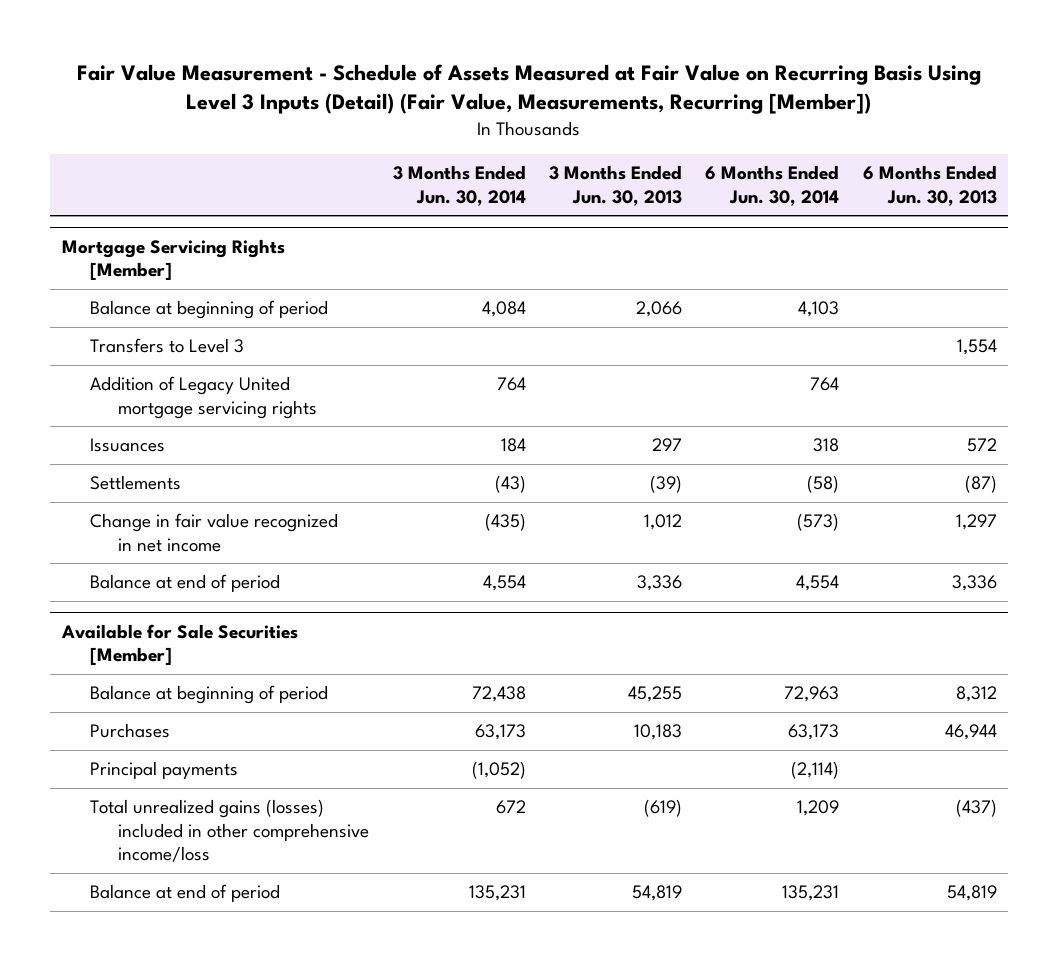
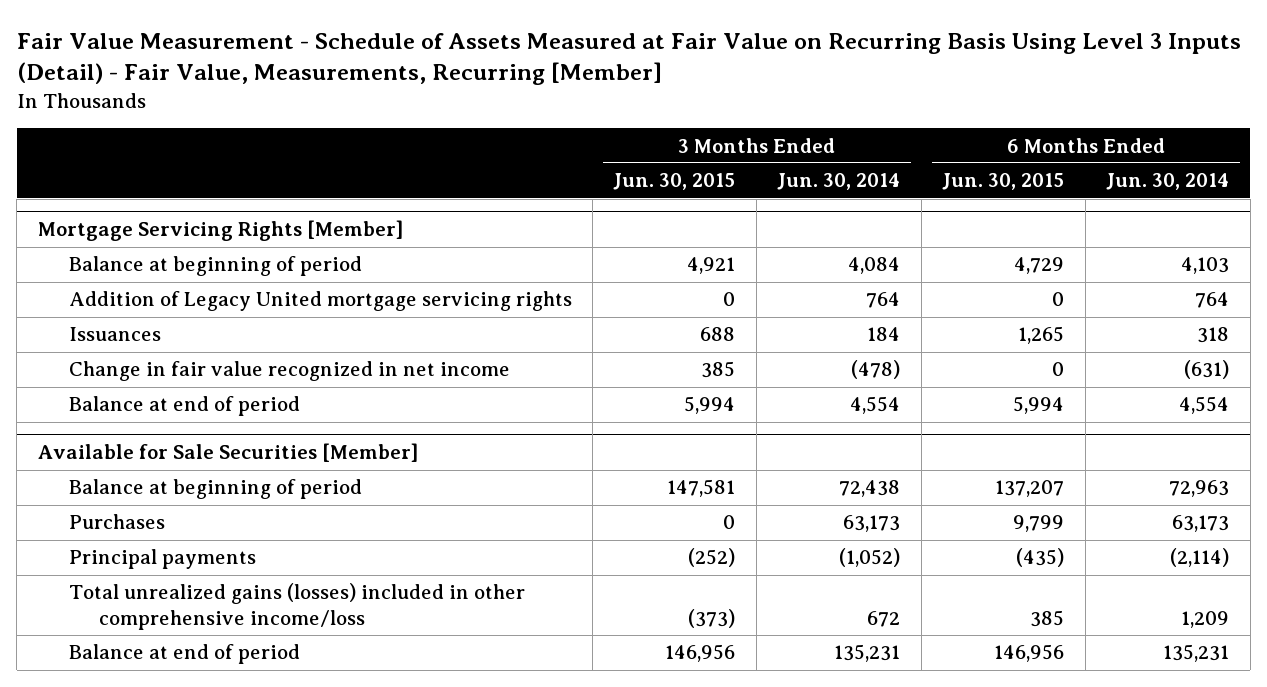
- Fair Value Measurement - Schedule of Assets Measured at Fair Value on Recurring Basis Using Level 3 Inputs (Detail) (Fair Value, Measurements, Recurring [Member])
+ Fair Value Measurement - Schedule of Assets Measured at Fair Value on Recurring Basis Using Level 3 Inputs (Detail) - Fair Value, Measurements, Recurring [Member]
- | 3 Months Ended Jun. 30, 2014 | 3 Months Ended Jun. 30, 2013 | 6 Months Ended Jun. 30, 2014 | 6 Months Ended Jun. 30, 2013
+ | 3 Months Ended Jun. 30, 2015 | 3 Months Ended Jun. 30, 2014 | 6 Months Ended Jun. 30, 2015 | 6 Months Ended Jun. 30, 2014
@ Mortgage Servicing Rights [Member]
- Transfers to Level 3 | | | | 1,554
- Settlements | (43) | (39) | (58) | (87)
- Change in fair value recognized in net income | (435) | 1,012 | (573) | 1,297
+ Change in fair value recognized in net income | 385 | (478) | 0 | (631)

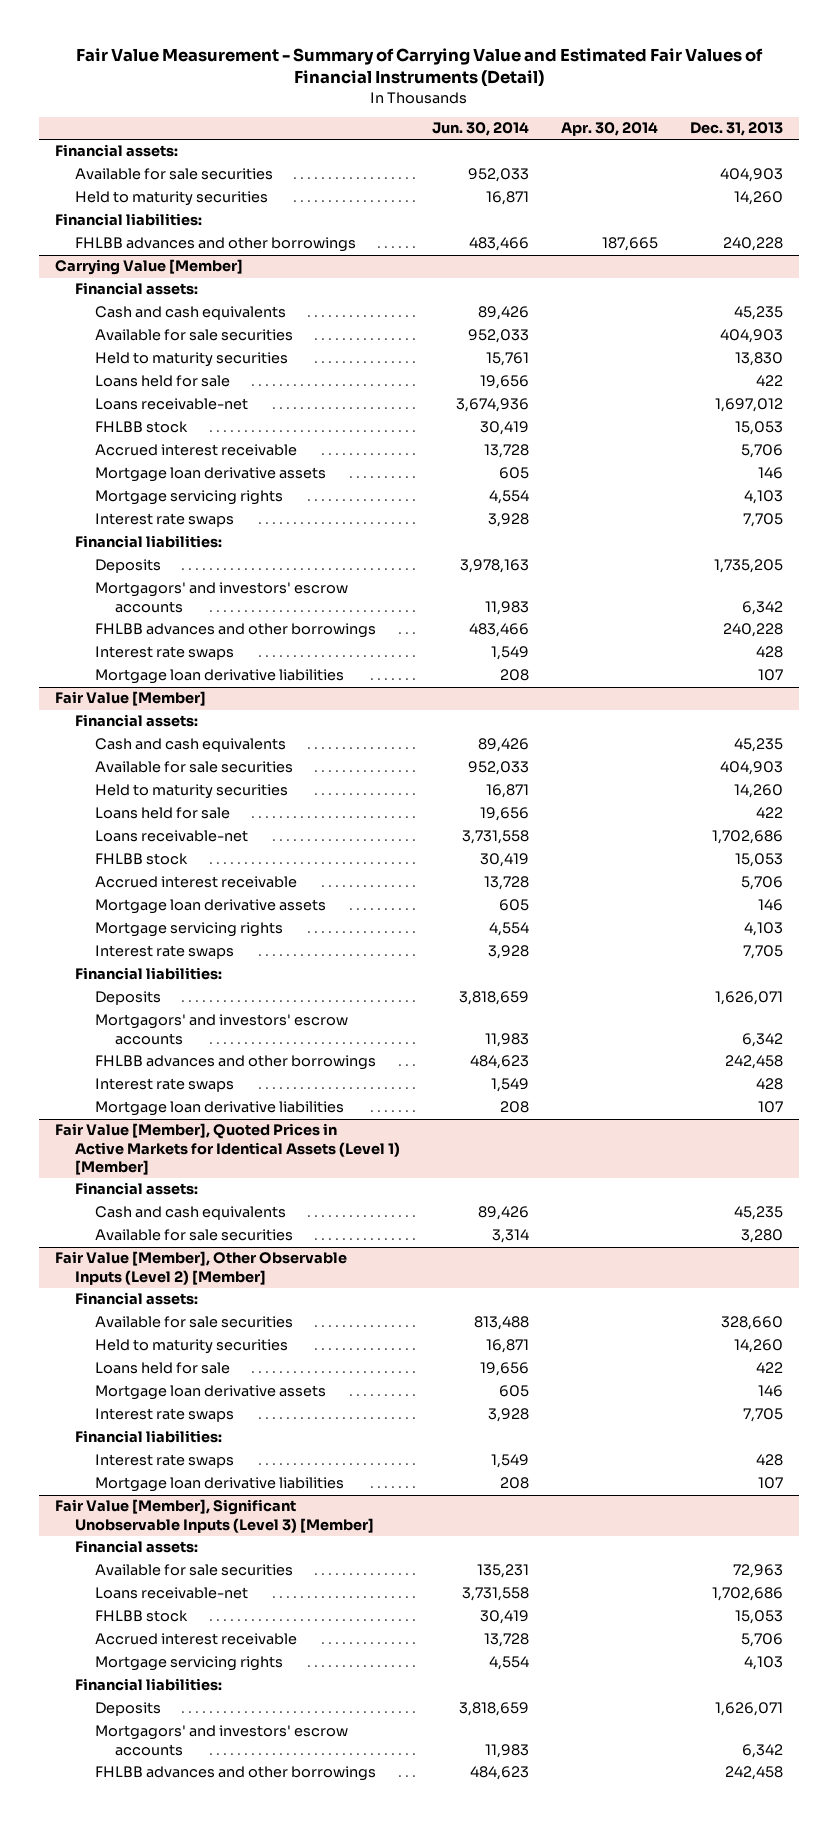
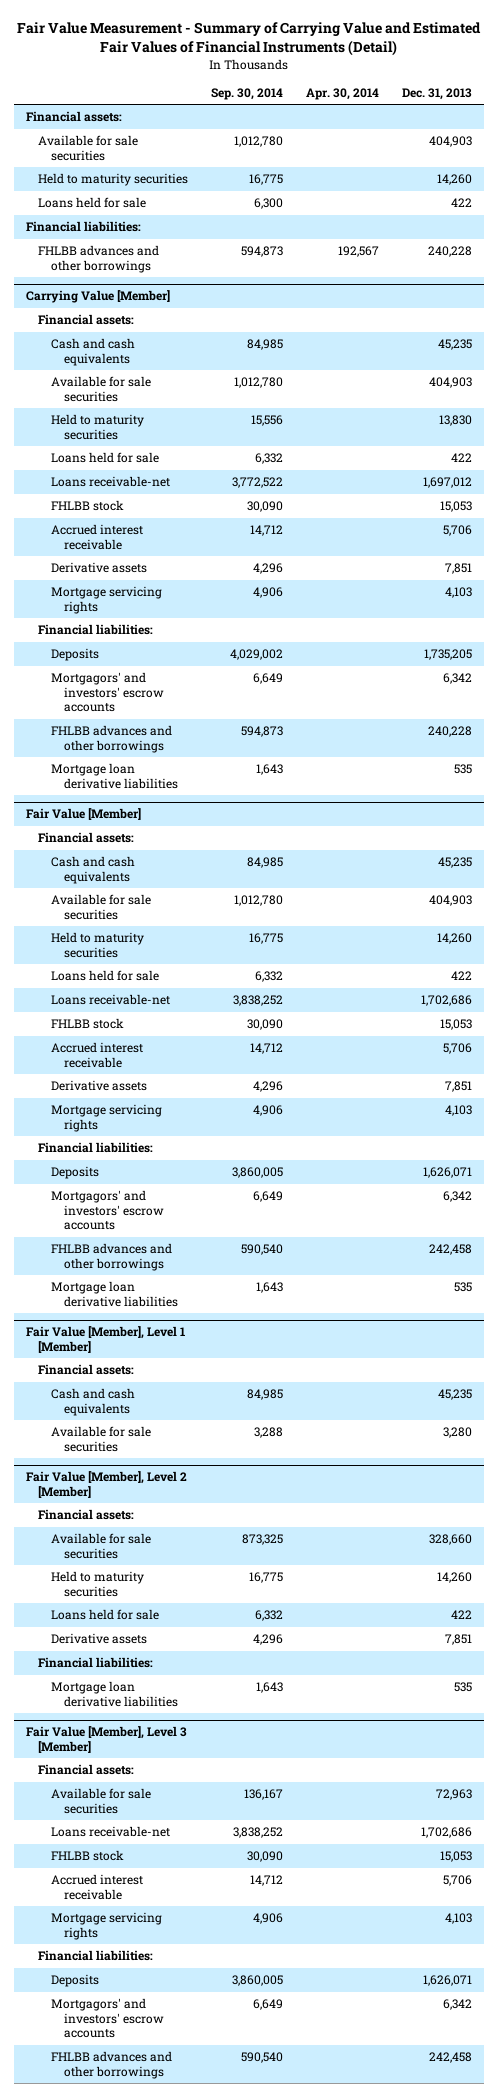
- | Jun. 30, 2014 | Apr. 30, 2014 | Dec. 31, 2013
+ | Sep. 30, 2014 | Apr. 30, 2014 | Dec. 31, 2013
+ Loans held for sale | 6,300 | | 422
- FHLBB advances and other borrowings | 483,466 | 187,665 | 240,228
+ FHLBB advances and other borrowings | 594,873 | 192,567 | 240,228
@ Carrying Value [Member]
- Mortgage loan derivative assets | 605 | | 146
+ Derivative assets | 4,296 | | 7,851
- Interest rate swaps | 3,928 | | 7,705
- Interest rate swaps | 1,549 | | 428
- Mortgage loan derivative liabilities | 208 | | 107
+ Mortgage loan derivative liabilities | 1,643 | | 535
@ Fair Value [Member]
- Mortgage loan derivative assets | 605 | | 146
+ Derivative assets | 4,296 | | 7,851
- Interest rate swaps | 3,928 | | 7,705
- Interest rate swaps | 1,549 | | 428
- Mortgage loan derivative liabilities | 208 | | 107
- Fair Value [Member], Quoted Prices in Active Markets for Identical Assets (Level 1) [Member]
@ Fair Value [Member]
+ Mortgage loan derivative liabilities | 1,643 | | 535
+ Fair Value [Member], Level 1 [Member]
- Fair Value [Member], Other Observable Inputs (Level 2) [Member]
+ Fair Value [Member], Level 2 [Member]
- Mortgage loan derivative assets | 605 | | 146
- Interest rate swaps | 3,928 | | 7,705
+ Derivative assets | 4,296 | | 7,851
- Interest rate swaps | 1,549 | | 428
- Mortgage loan derivative liabilities | 208 | | 107
- Fair Value [Member], Significant Unobservable Inputs (Level 3) [Member]
+ Mortgage loan derivative liabilities | 1,643 | | 535
+ Fair Value [Member], Level 3 [Member]

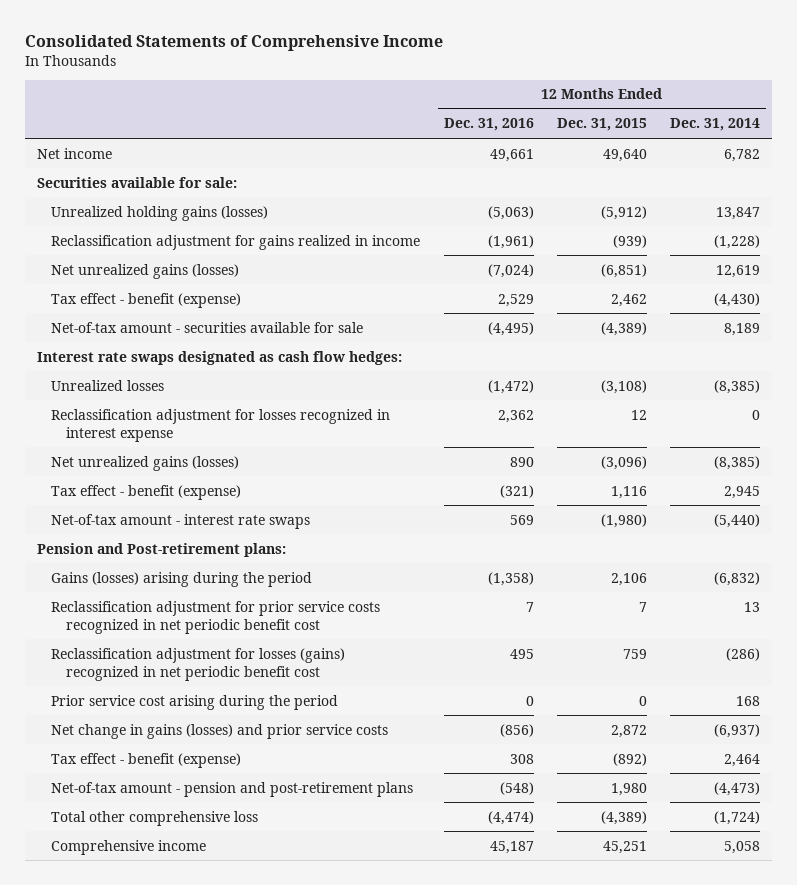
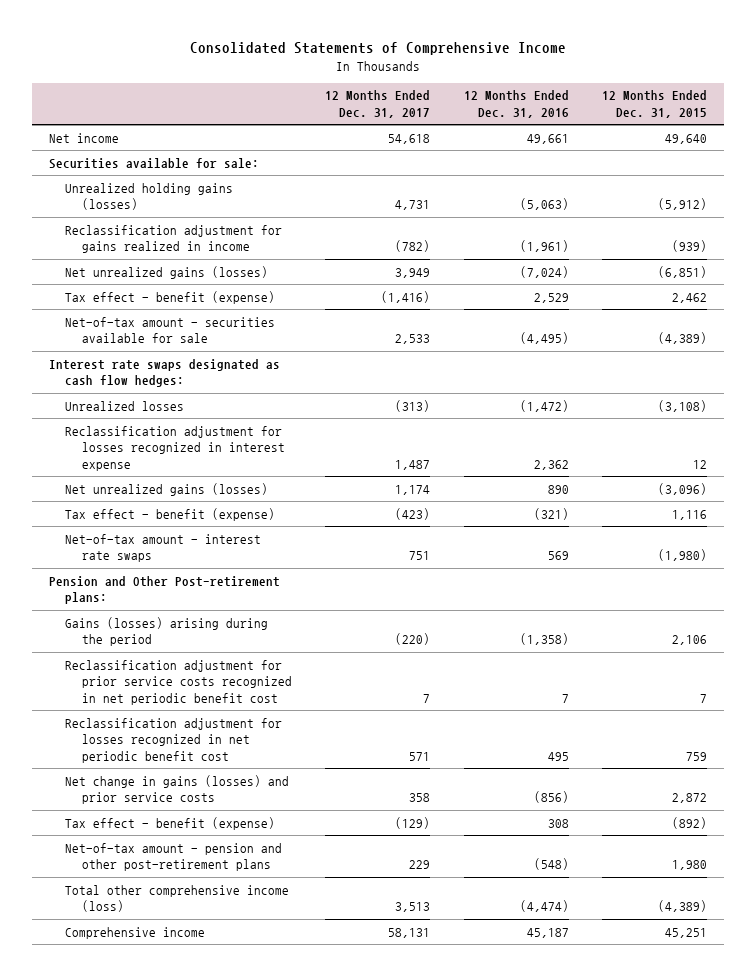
- | 12 Months Ended Dec. 31, 2016 | 12 Months Ended Dec. 31, 2015 | 12 Months Ended Dec. 31, 2014
+ | 12 Months Ended Dec. 31, 2017 | 12 Months Ended Dec. 31, 2016 | 12 Months Ended Dec. 31, 2015
- Pension and Post-retirement plans:
+ Pension and Other Post-retirement plans:
- Reclassification adjustment for losses (gains) recognized in net periodic benefit cost | 495 | 759 | (286)
- Prior service cost arising during the period | 0 | 0 | 168
+ Reclassification adjustment for losses recognized in net periodic benefit cost | 571 | 495 | 759
- Net-of-tax amount - pension and post-retirement plans | (548) | 1,980 | (4,473)
- Total other comprehensive loss | (4,474) | (4,389) | (1,724)
+ Net-of-tax amount - pension and other post-retirement plans | 229 | (548) | 1,980
+ Total other comprehensive income (loss) | 3,513 | (4,474) | (4,389)

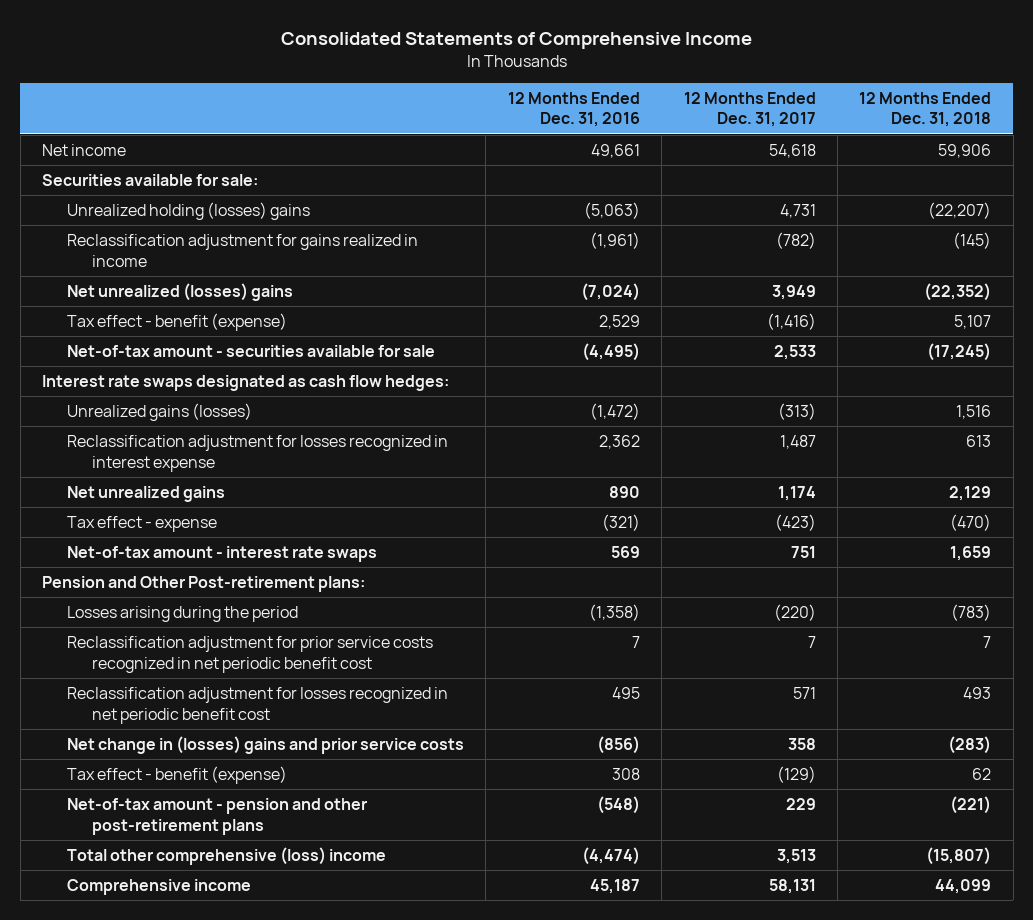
- | 12 Months Ended Dec. 31, 2017 | 12 Months Ended Dec. 31, 2016 | 12 Months Ended Dec. 31, 2015
+ | 12 Months Ended Dec. 31, 2016 | 12 Months Ended Dec. 31, 2017 | 12 Months Ended Dec. 31, 2018
- Unrealized holding gains (losses) | 4,731 | (5,063) | (5,912)
+ Unrealized holding (losses) gains | (5,063) | 4,731 | (22,207)
- Net unrealized gains (losses) | 3,949 | (7,024) | (6,851)
+ Net unrealized (losses) gains | (7,024) | 3,949 | (22,352)
- Unrealized losses | (313) | (1,472) | (3,108)
+ Unrealized gains (losses) | (1,472) | (313) | 1,516
- Net unrealized gains (losses) | 1,174 | 890 | (3,096)
- Tax effect - benefit (expense) | (423) | (321) | 1,116
+ Net unrealized gains | 890 | 1,174 | 2,129
+ Tax effect - expense | (321) | (423) | (470)
- Gains (losses) arising during the period | (220) | (1,358) | 2,106
+ Losses arising during the period | (1,358) | (220) | (783)
- Net change in gains (losses) and prior service costs | 358 | (856) | 2,872
+ Net change in (losses) gains and prior service costs | (856) | 358 | (283)
- Total other comprehensive income (loss) | 3,513 | (4,474) | (4,389)
+ Total other comprehensive (loss) income | (4,474) | 3,513 | (15,807)

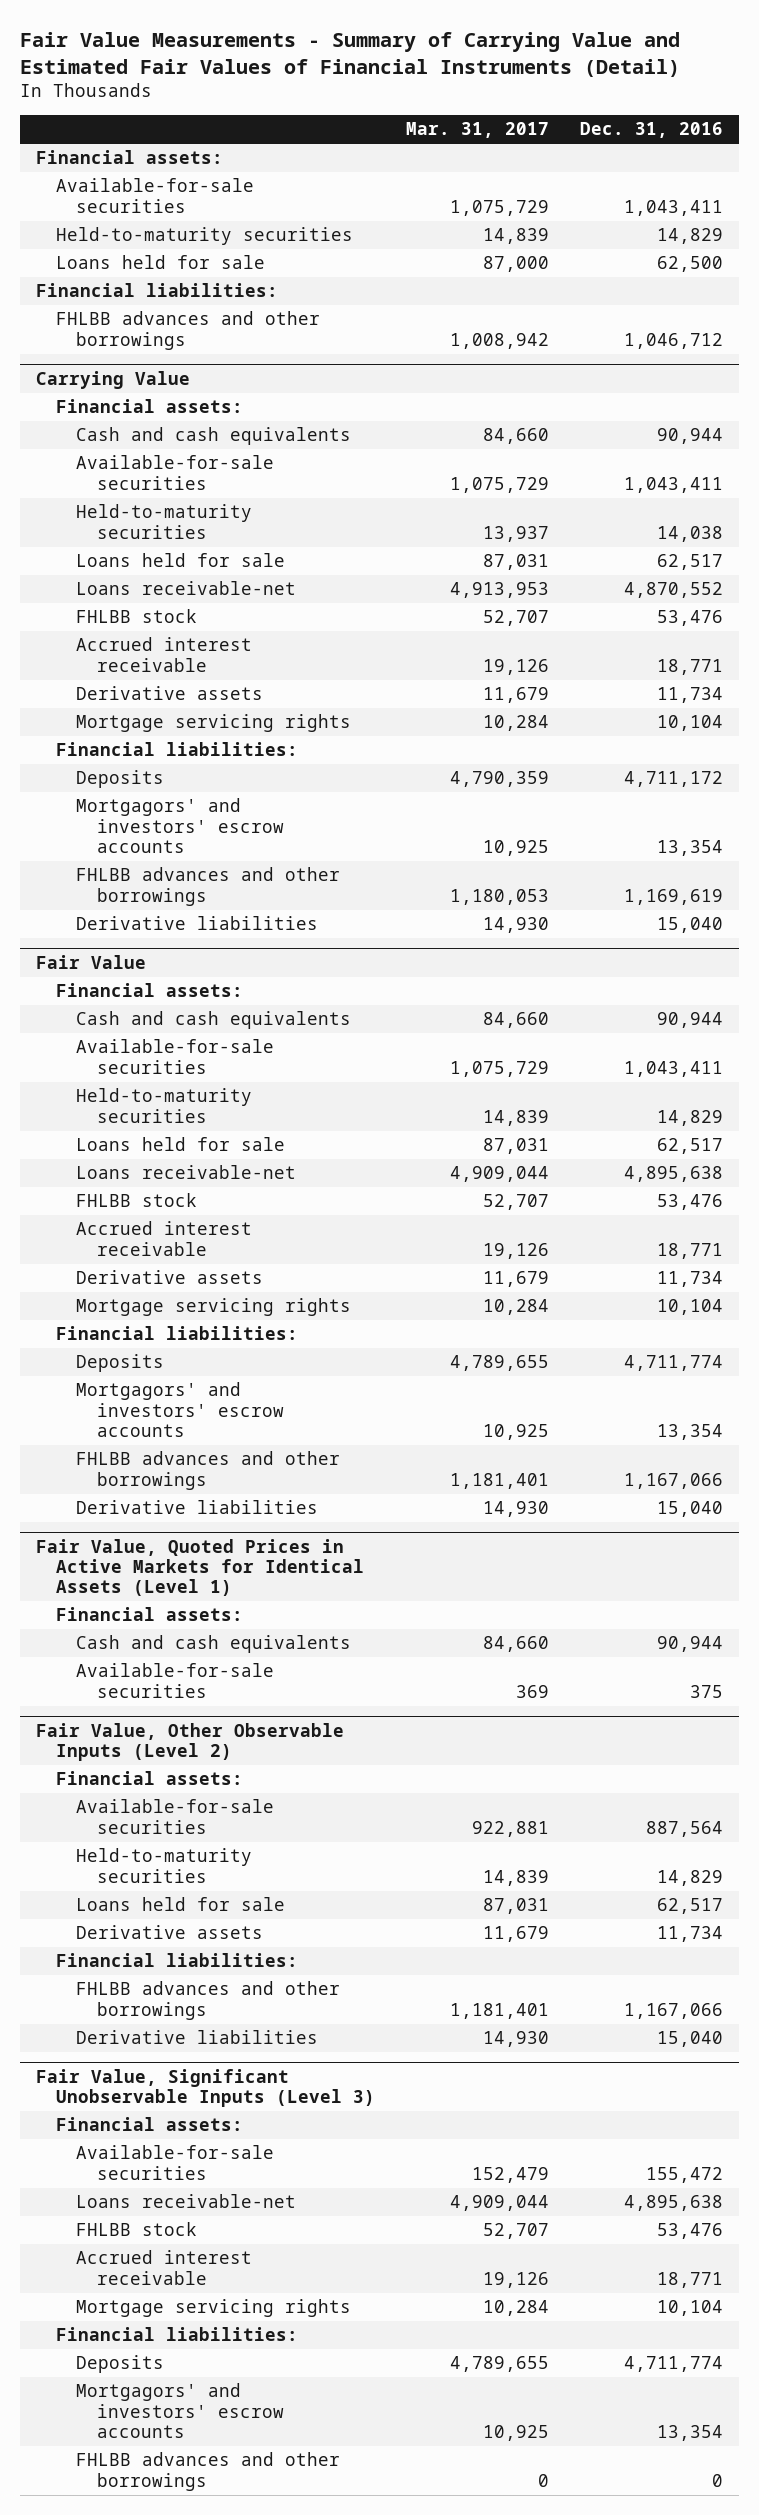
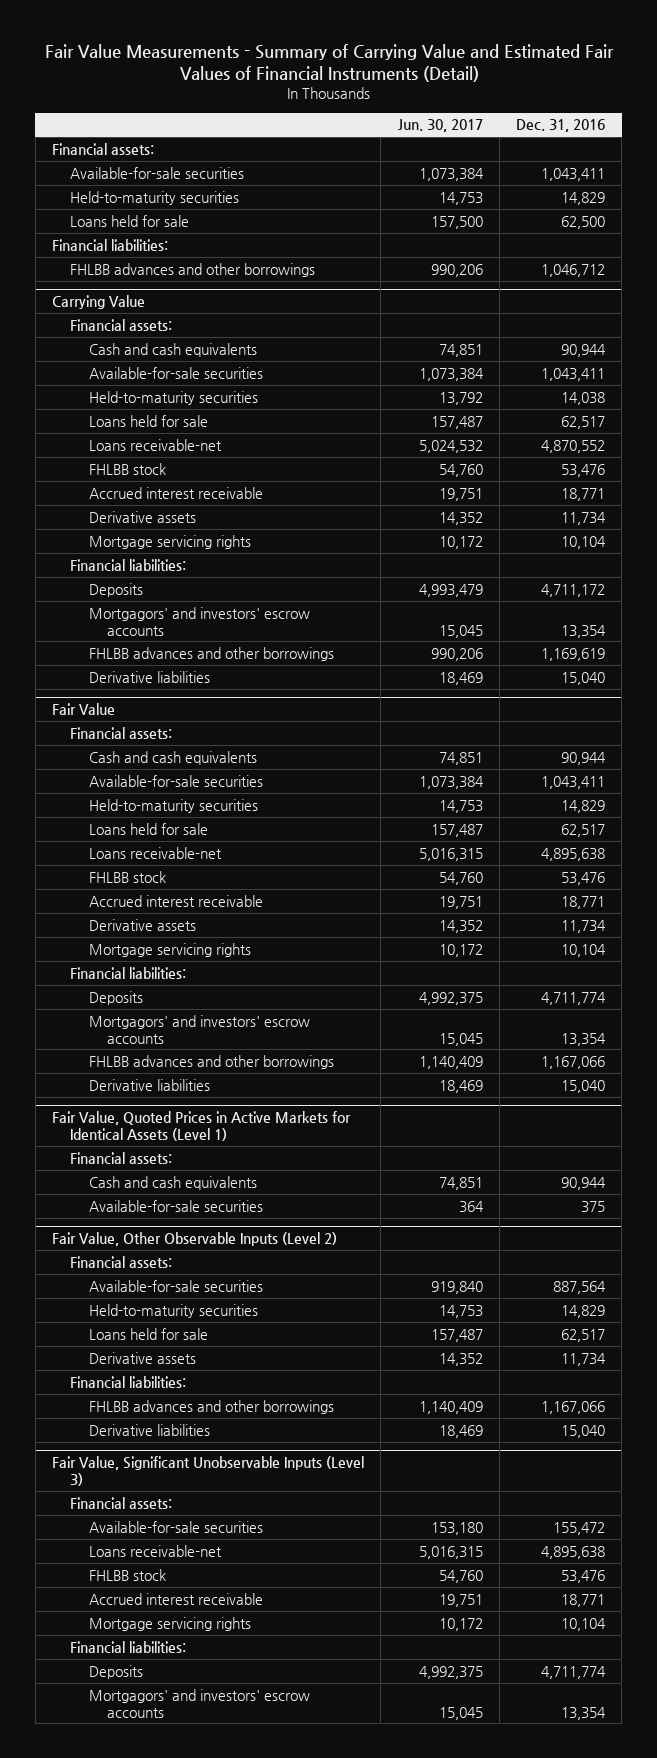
- | Mar. 31, 2017 | Dec. 31, 2016
+ | Jun. 30, 2017 | Dec. 31, 2016
@ Fair Value, Significant Unobservable Inputs (Level 3)
- FHLBB advances and other borrowings | 0 | 0

